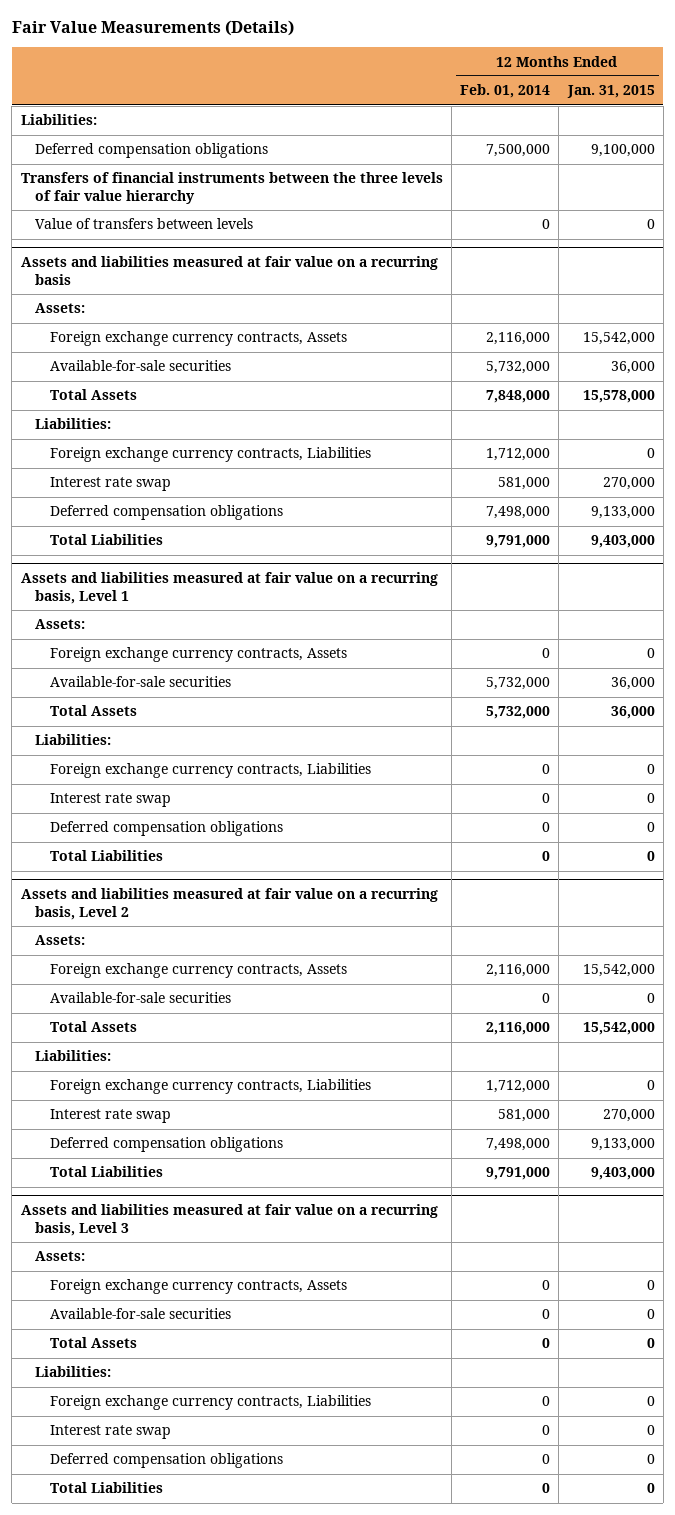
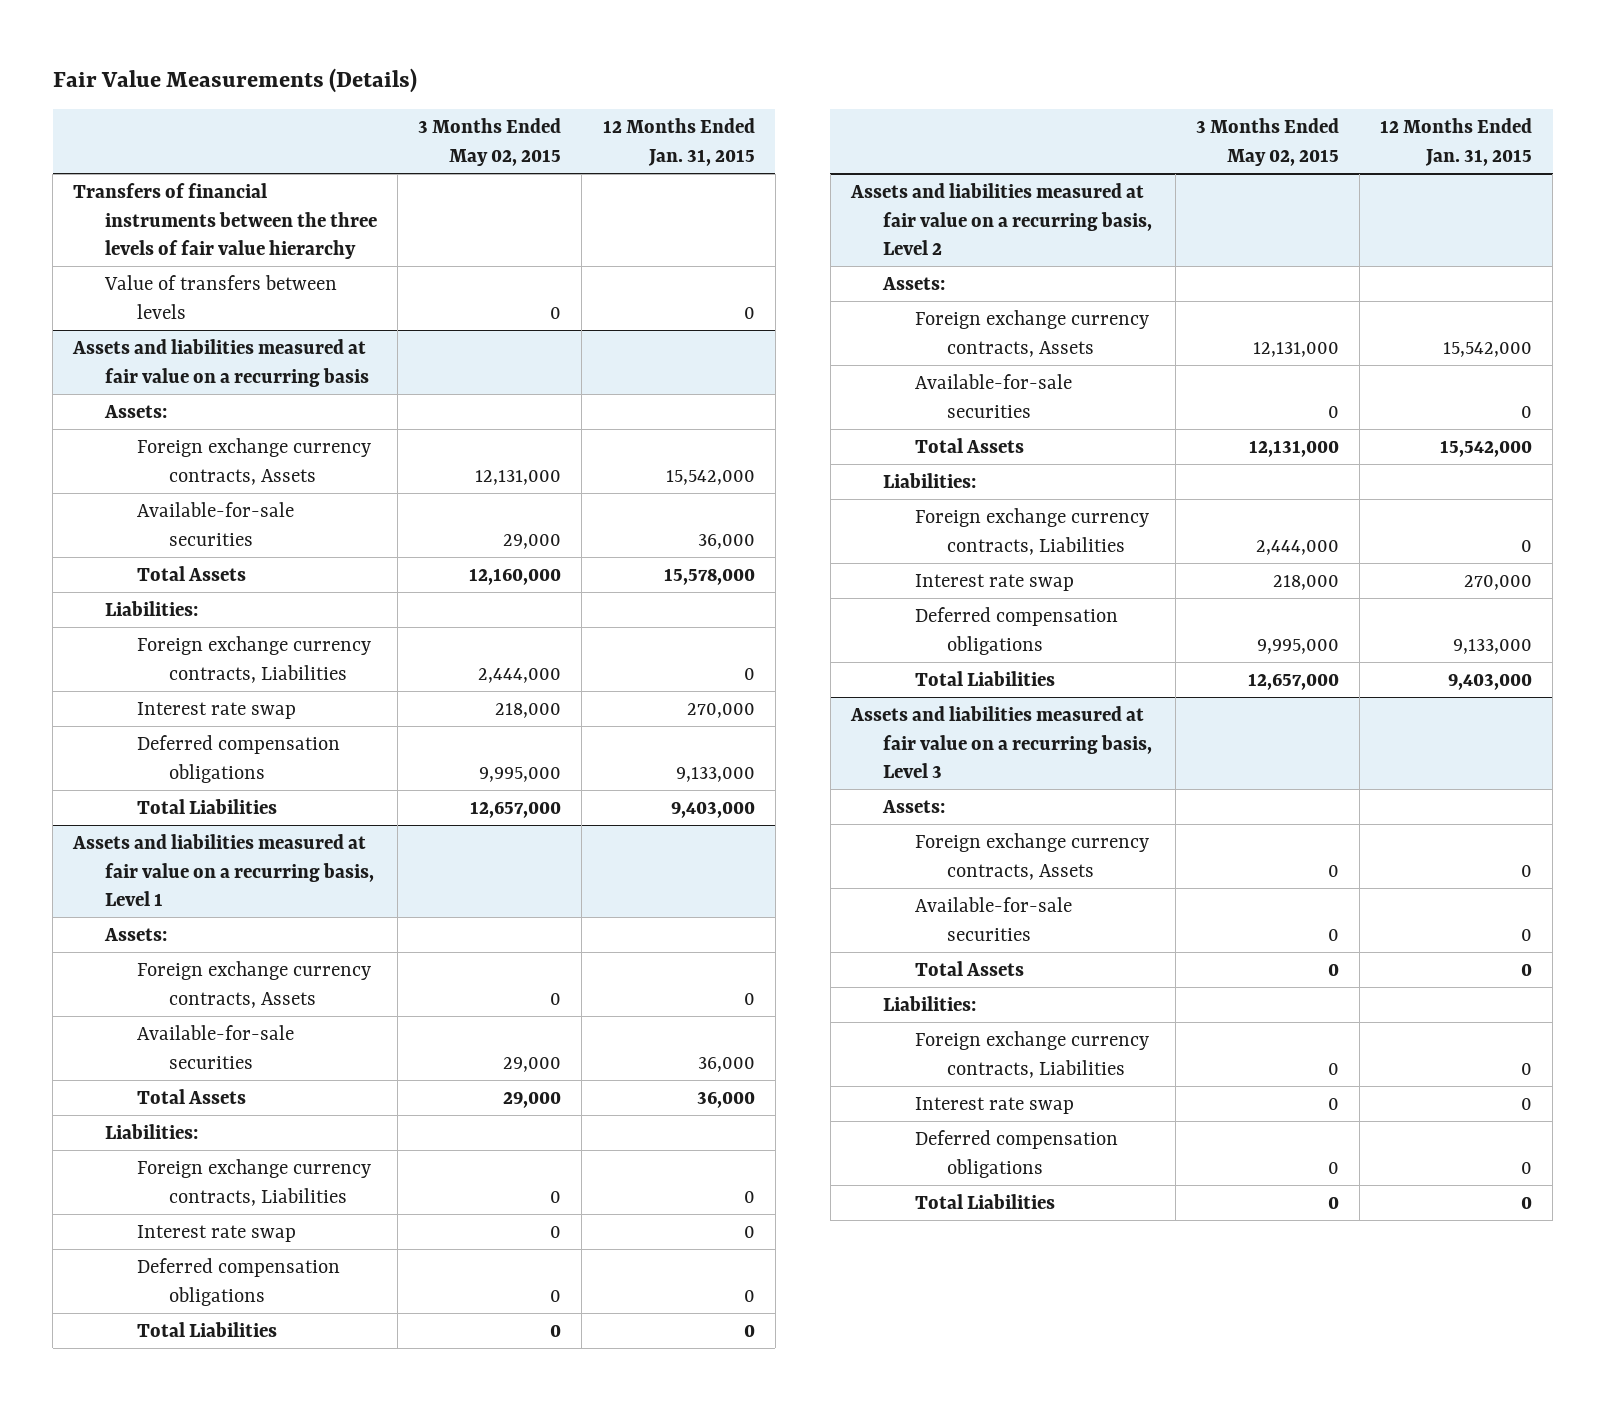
- | 12 Months Ended Feb. 01, 2014 | 12 Months Ended Jan. 31, 2015
+ | 3 Months Ended May 02, 2015 | 12 Months Ended Jan. 31, 2015
- Liabilities:
- Deferred compensation obligations | 7,500,000 | 9,100,000

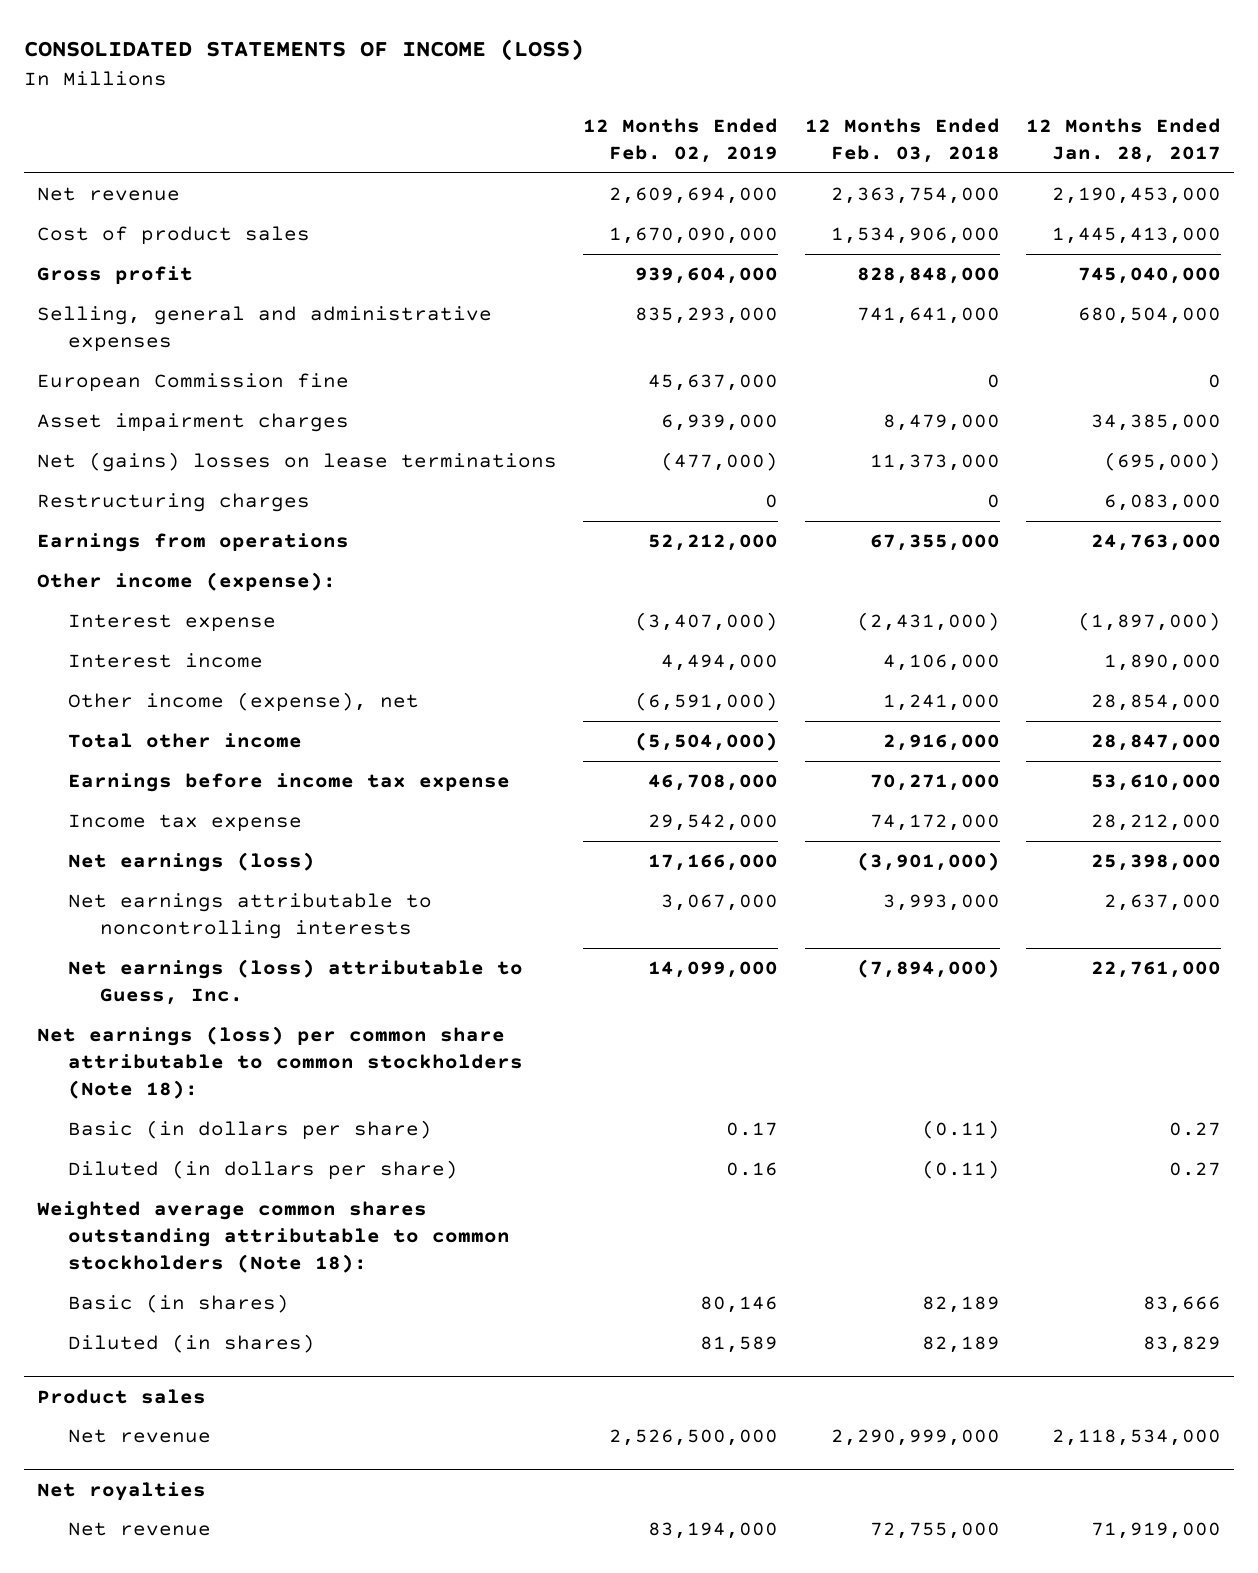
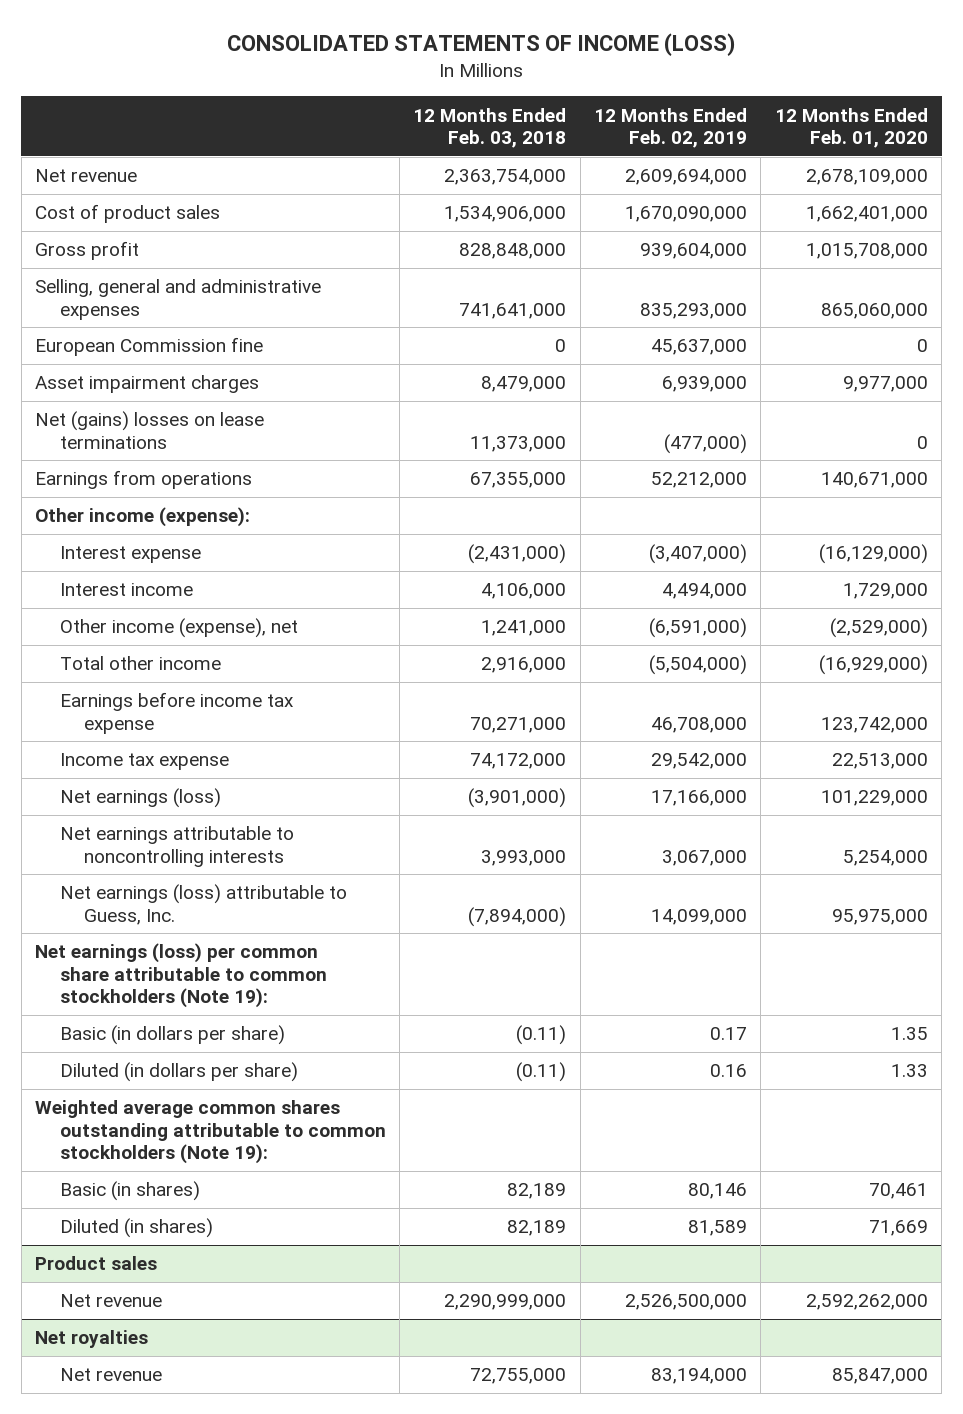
- | 12 Months Ended Feb. 02, 2019 | 12 Months Ended Feb. 03, 2018 | 12 Months Ended Jan. 28, 2017
+ | 12 Months Ended Feb. 03, 2018 | 12 Months Ended Feb. 02, 2019 | 12 Months Ended Feb. 01, 2020
- Restructuring charges | 0 | 0 | 6,083,000
- Net earnings (loss) per common share attributable to common stockholders (Note 18):
+ Net earnings (loss) per common share attributable to common stockholders (Note 19):
- Weighted average common shares outstanding attributable to common stockholders (Note 18):
+ Weighted average common shares outstanding attributable to common stockholders (Note 19):

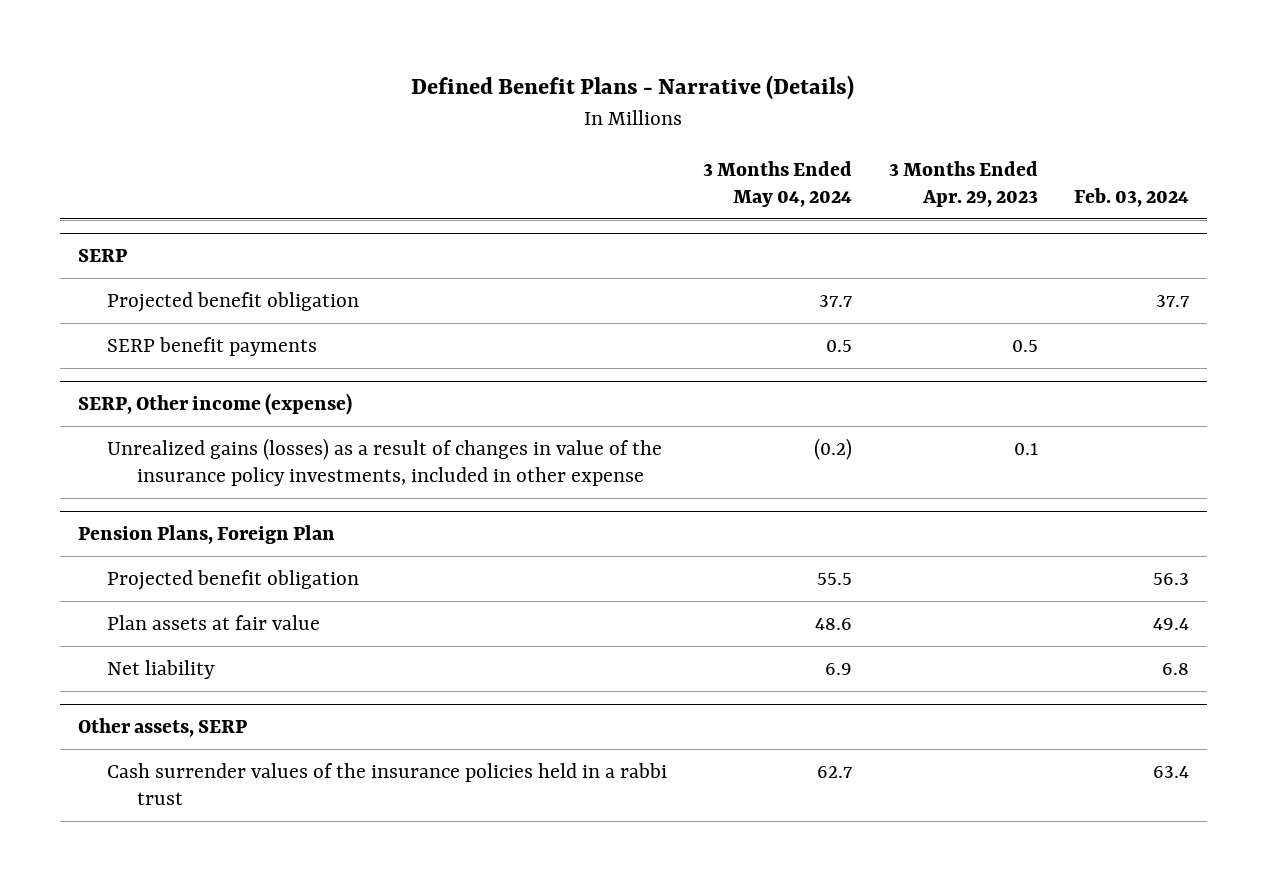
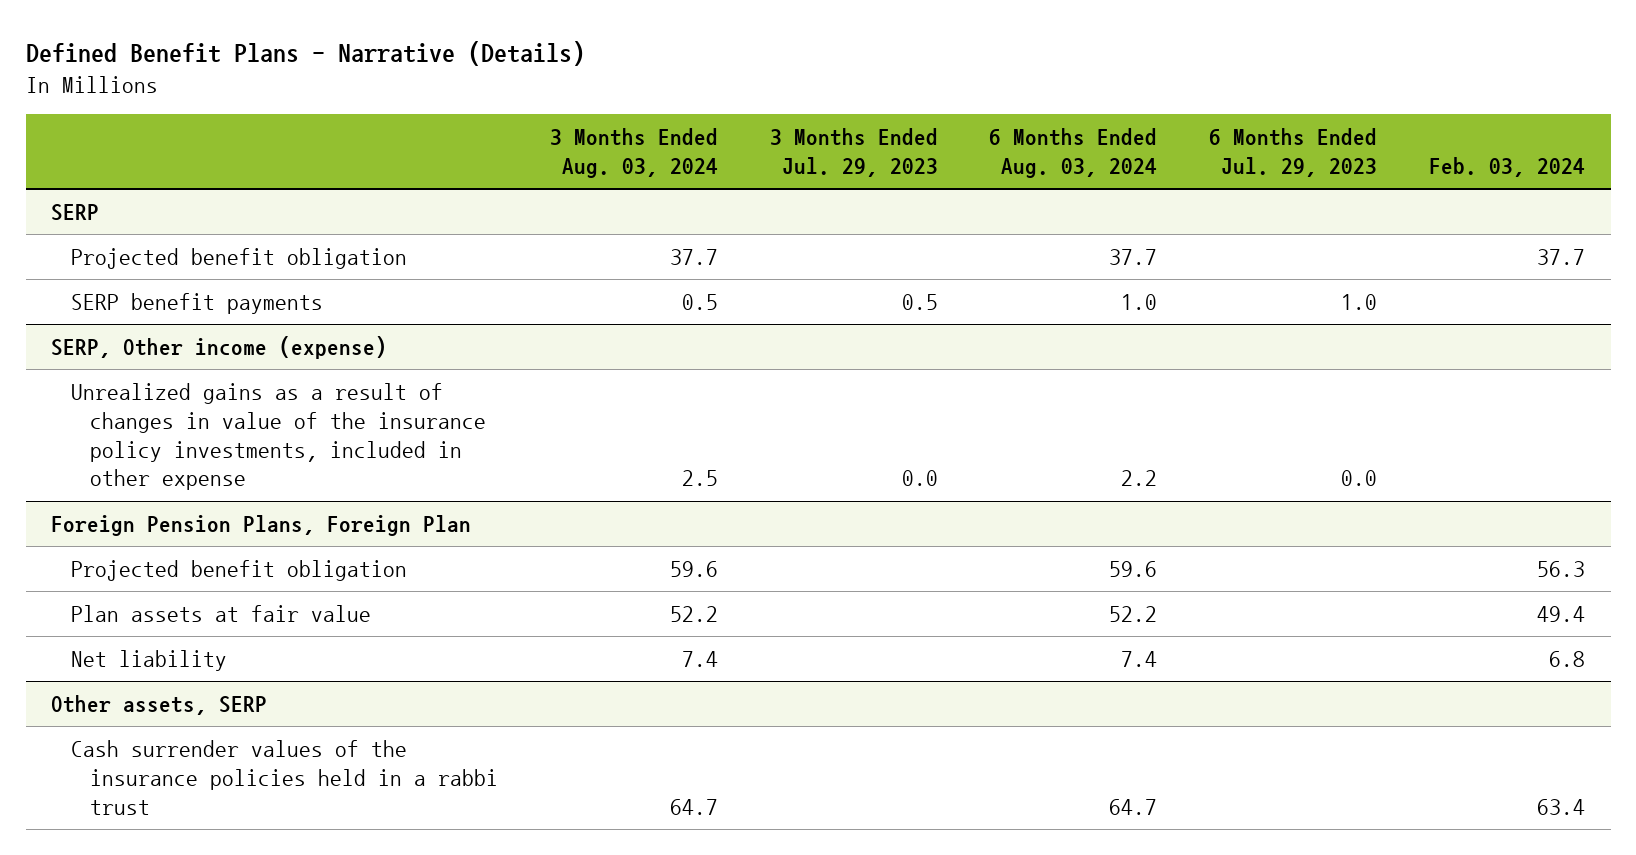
- | 3 Months Ended May 04, 2024 | 3 Months Ended Apr. 29, 2023 | Feb. 03, 2024
+ | 3 Months Ended Aug. 03, 2024 | 3 Months Ended Jul. 29, 2023 | 6 Months Ended Aug. 03, 2024 | 6 Months Ended Jul. 29, 2023 | Feb. 03, 2024
@ SERP, Other income (expense)
- Unrealized gains (losses) as a result of changes in value of the insurance policy investments, included in other expense | (0.2) | 0.1 |
- Pension Plans, Foreign Plan
@ SERP, Other income (expense)
+ Unrealized gains as a result of changes in value of the insurance policy investments, included in other expense | 2.5 | 0.0 | 2.2 | 0.0 |
+ Foreign Pension Plans, Foreign Plan

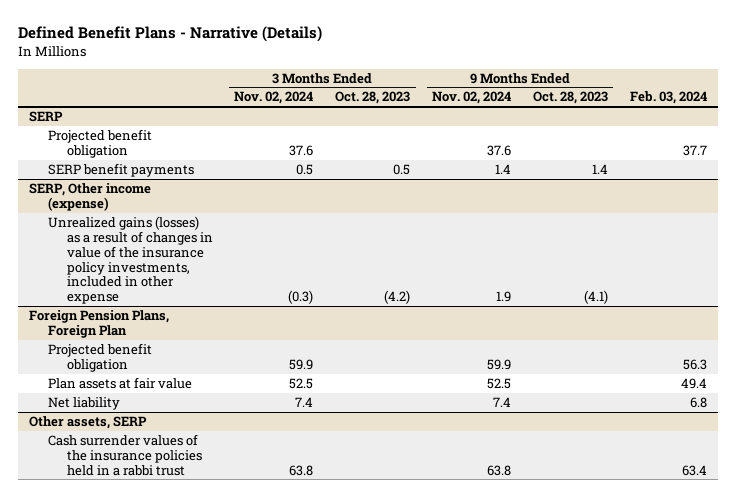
- | 3 Months Ended Aug. 03, 2024 | 3 Months Ended Jul. 29, 2023 | 6 Months Ended Aug. 03, 2024 | 6 Months Ended Jul. 29, 2023 | Feb. 03, 2024
+ | 3 Months Ended Nov. 02, 2024 | 3 Months Ended Oct. 28, 2023 | 9 Months Ended Nov. 02, 2024 | 9 Months Ended Oct. 28, 2023 | Feb. 03, 2024
@ SERP, Other income (expense)
- Unrealized gains as a result of changes in value of the insurance policy investments, included in other expense | 2.5 | 0.0 | 2.2 | 0.0 |
+ Unrealized gains (losses) as a result of changes in value of the insurance policy investments, included in other expense | (0.3) | (4.2) | 1.9 | (4.1) |

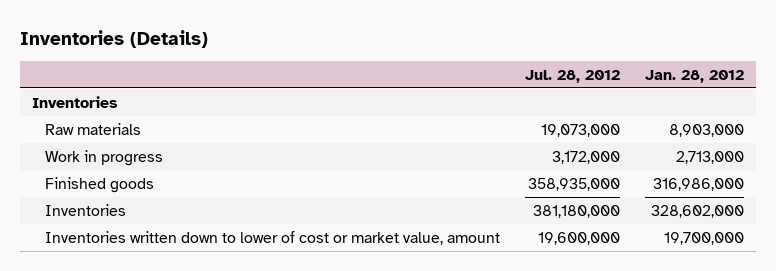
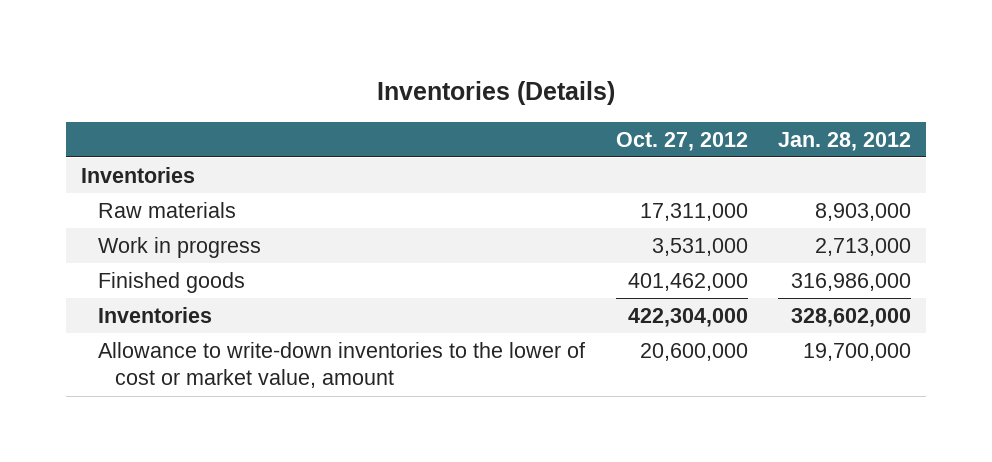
- | Jul. 28, 2012 | Jan. 28, 2012
+ | Oct. 27, 2012 | Jan. 28, 2012
- Inventories written down to lower of cost or market value, amount | 19,600,000 | 19,700,000
+ Allowance to write-down inventories to the lower of cost or market value, amount | 20,600,000 | 19,700,000

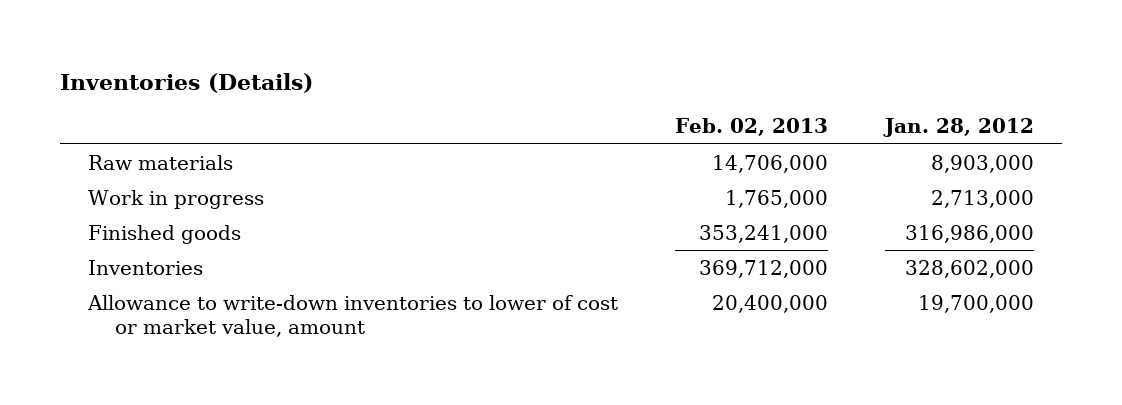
- | Oct. 27, 2012 | Jan. 28, 2012
+ | Feb. 02, 2013 | Jan. 28, 2012
- Inventories
- Allowance to write-down inventories to the lower of cost or market value, amount | 20,600,000 | 19,700,000
+ Allowance to write-down inventories to lower of cost or market value, amount | 20,400,000 | 19,700,000

